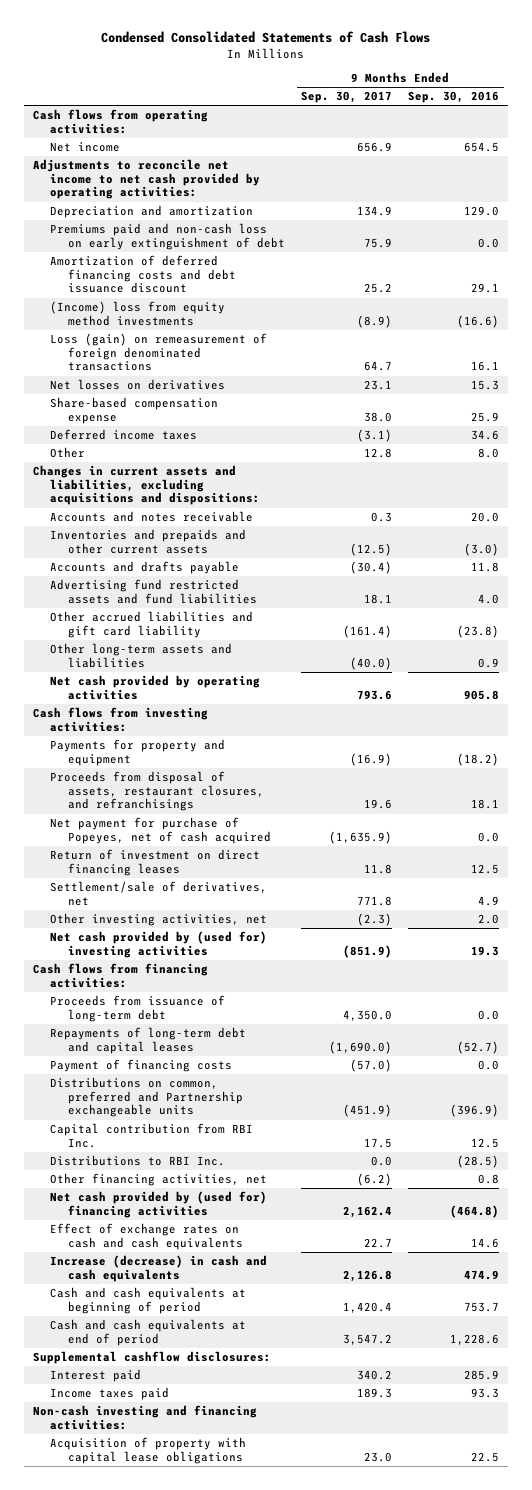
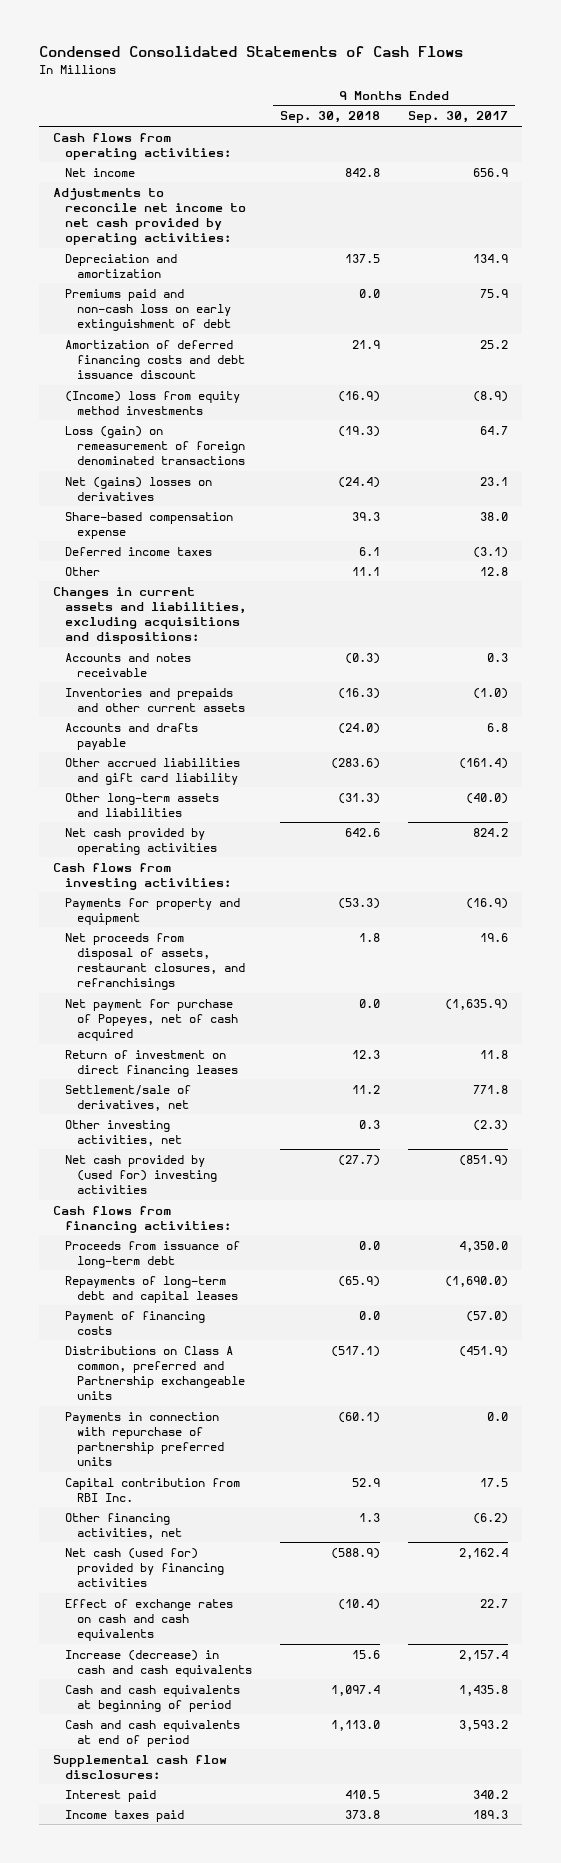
- | 9 Months Ended Sep. 30, 2017 | 9 Months Ended Sep. 30, 2016
+ | 9 Months Ended Sep. 30, 2018 | 9 Months Ended Sep. 30, 2017
- Net losses on derivatives | 23.1 | 15.3
+ Net (gains) losses on derivatives | (24.4) | 23.1
- Inventories and prepaids and other current assets | (12.5) | (3.0)
- Accounts and drafts payable | (30.4) | 11.8
- Advertising fund restricted assets and fund liabilities | 18.1 | 4.0
+ Inventories and prepaids and other current assets | (16.3) | (1.0)
+ Accounts and drafts payable | (24.0) | 6.8
- Net cash provided by operating activities | 793.6 | 905.8
+ Net cash provided by operating activities | 642.6 | 824.2
- Proceeds from disposal of assets, restaurant closures, and refranchisings | 19.6 | 18.1
+ Net proceeds from disposal of assets, restaurant closures, and refranchisings | 1.8 | 19.6
- Distributions on common, preferred and Partnership exchangeable units | (451.9) | (396.9)
+ Distributions on Class A common, preferred and Partnership exchangeable units | (517.1) | (451.9)
+ Payments in connection with repurchase of partnership preferred units | (60.1) | 0.0
- Distributions to RBI Inc. | 0.0 | (28.5)
- Net cash provided by (used for) financing activities | 2,162.4 | (464.8)
+ Net cash (used for) provided by financing activities | (588.9) | 2,162.4
- Increase (decrease) in cash and cash equivalents | 2,126.8 | 474.9
- Cash and cash equivalents at beginning of period | 1,420.4 | 753.7
- Cash and cash equivalents at end of period | 3,547.2 | 1,228.6
- Supplemental cashflow disclosures:
+ Increase (decrease) in cash and cash equivalents | 15.6 | 2,157.4
+ Cash and cash equivalents at beginning of period | 1,097.4 | 1,435.8
+ Cash and cash equivalents at end of period | 1,113.0 | 3,593.2
+ Supplemental cash flow disclosures:
- Non-cash investing and financing activities:
- Acquisition of property with capital lease obligations | 23.0 | 22.5

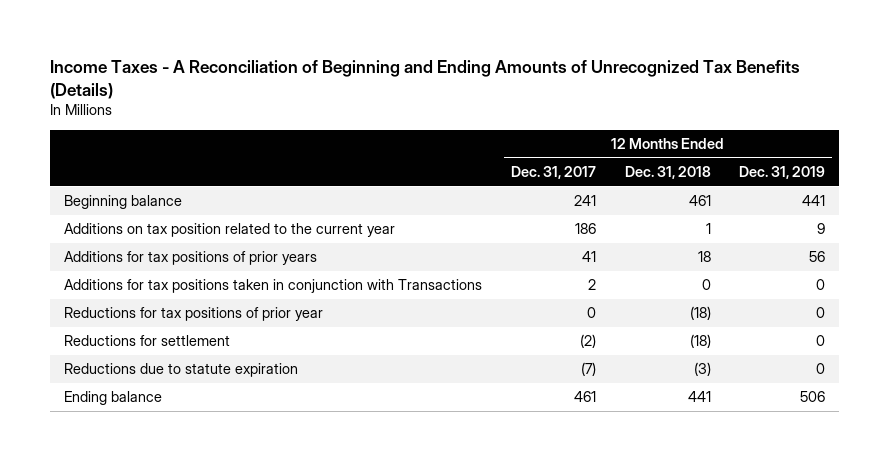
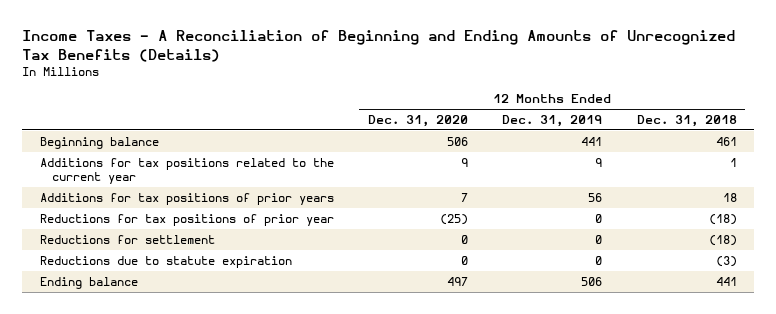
- | 12 Months Ended Dec. 31, 2017 | 12 Months Ended Dec. 31, 2018 | 12 Months Ended Dec. 31, 2019
+ | 12 Months Ended Dec. 31, 2020 | 12 Months Ended Dec. 31, 2019 | 12 Months Ended Dec. 31, 2018
- Additions on tax position related to the current year | 186 | 1 | 9
+ Additions for tax positions related to the current year | 9 | 9 | 1
- Additions for tax positions taken in conjunction with Transactions | 2 | 0 | 0

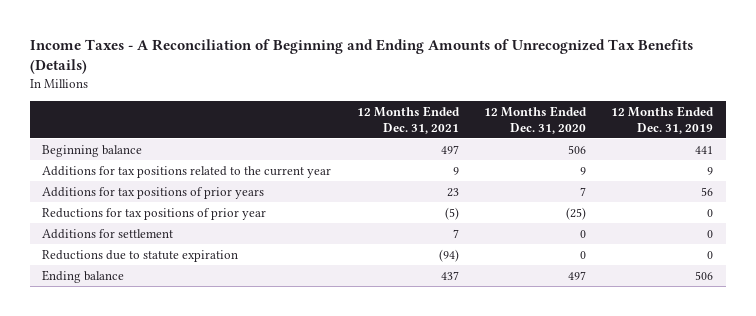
- | 12 Months Ended Dec. 31, 2020 | 12 Months Ended Dec. 31, 2019 | 12 Months Ended Dec. 31, 2018
+ | 12 Months Ended Dec. 31, 2021 | 12 Months Ended Dec. 31, 2020 | 12 Months Ended Dec. 31, 2019
- Reductions for settlement | 0 | 0 | (18)
+ Additions for settlement | 7 | 0 | 0

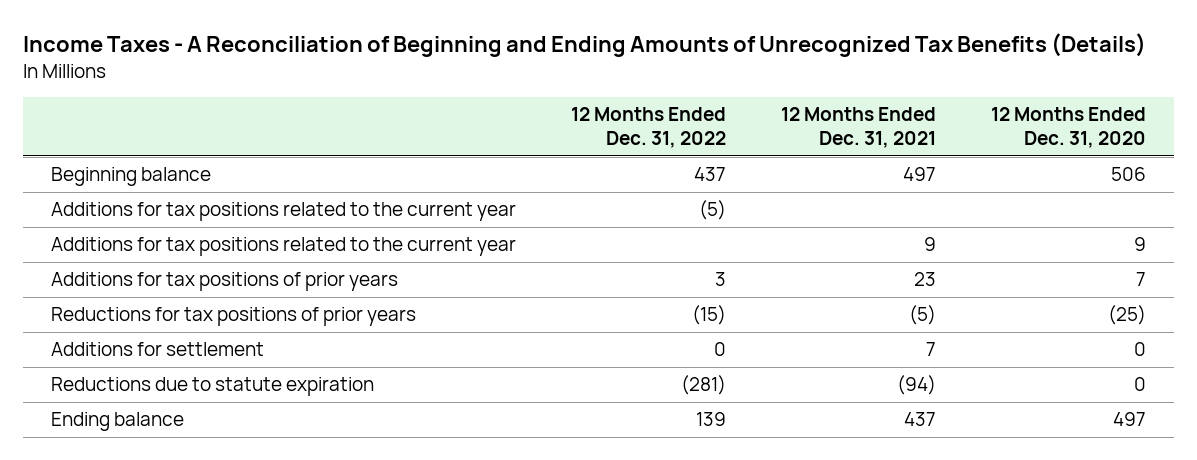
- | 12 Months Ended Dec. 31, 2021 | 12 Months Ended Dec. 31, 2020 | 12 Months Ended Dec. 31, 2019
+ | 12 Months Ended Dec. 31, 2022 | 12 Months Ended Dec. 31, 2021 | 12 Months Ended Dec. 31, 2020
+ Additions for tax positions related to the current year | (5) | |
- Reductions for tax positions of prior year | (5) | (25) | 0
+ Reductions for tax positions of prior years | (15) | (5) | (25)

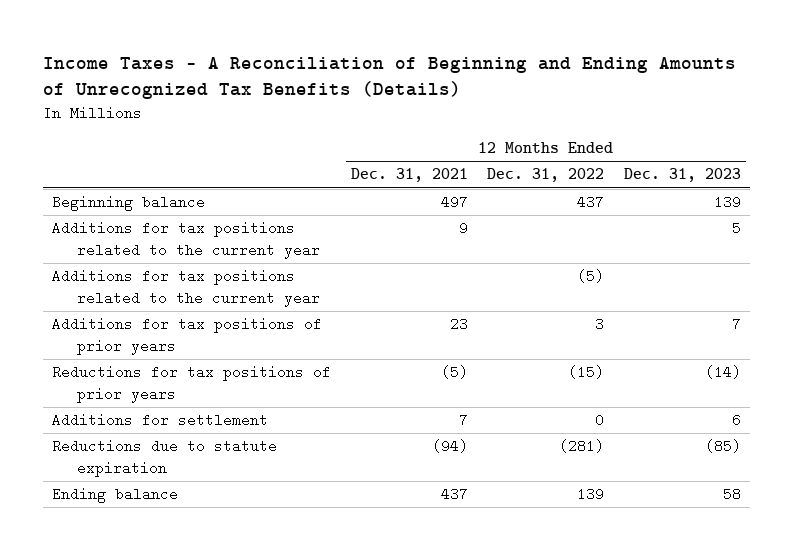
- | 12 Months Ended Dec. 31, 2022 | 12 Months Ended Dec. 31, 2021 | 12 Months Ended Dec. 31, 2020
+ | 12 Months Ended Dec. 31, 2021 | 12 Months Ended Dec. 31, 2022 | 12 Months Ended Dec. 31, 2023
moved down: Additions for tax positions related to the current year | | (5) |

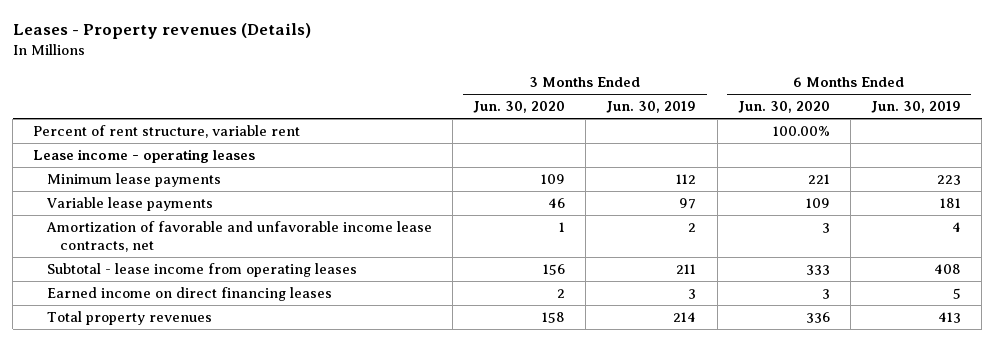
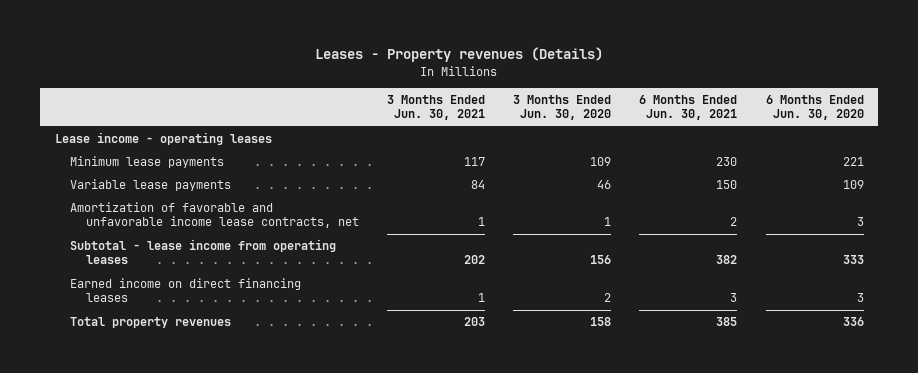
- | 3 Months Ended Jun. 30, 2020 | 3 Months Ended Jun. 30, 2019 | 6 Months Ended Jun. 30, 2020 | 6 Months Ended Jun. 30, 2019
+ | 3 Months Ended Jun. 30, 2021 | 3 Months Ended Jun. 30, 2020 | 6 Months Ended Jun. 30, 2021 | 6 Months Ended Jun. 30, 2020
- Percent of rent structure, variable rent | | | 100.00% |

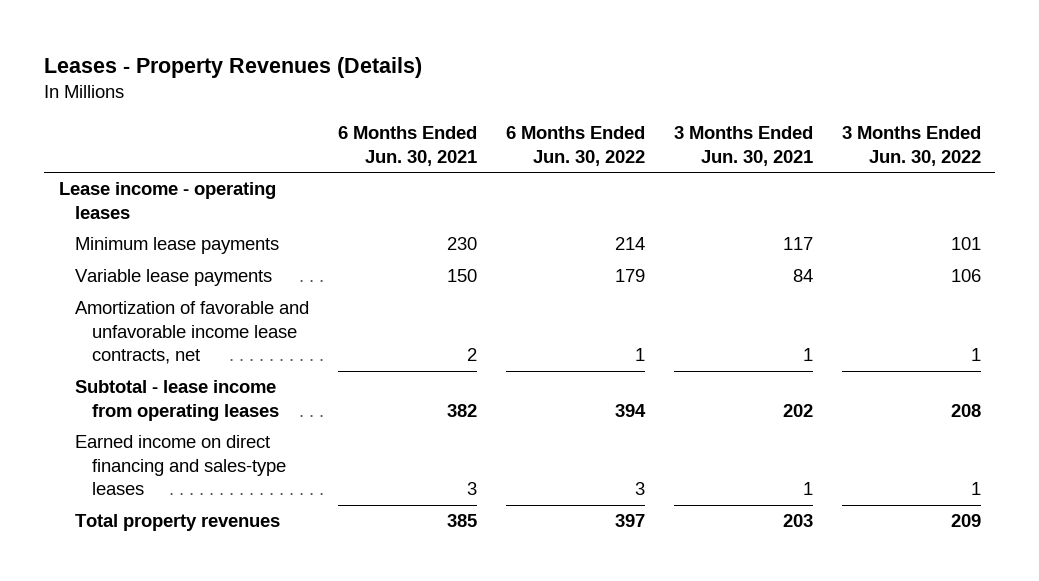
- Leases - Property revenues (Details)
+ Leases - Property Revenues (Details)
- | 3 Months Ended Jun. 30, 2021 | 3 Months Ended Jun. 30, 2020 | 6 Months Ended Jun. 30, 2021 | 6 Months Ended Jun. 30, 2020
+ | 6 Months Ended Jun. 30, 2021 | 6 Months Ended Jun. 30, 2022 | 3 Months Ended Jun. 30, 2021 | 3 Months Ended Jun. 30, 2022
- Earned income on direct financing leases | 1 | 2 | 3 | 3
+ Earned income on direct financing and sales-type leases | 3 | 3 | 1 | 1

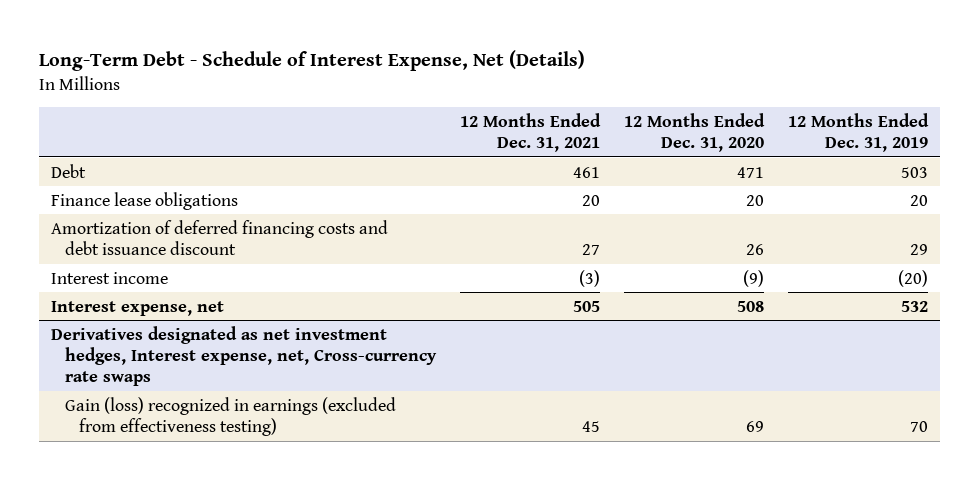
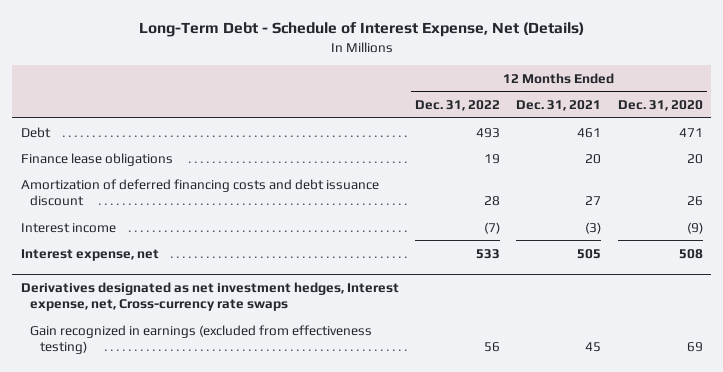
- | 12 Months Ended Dec. 31, 2021 | 12 Months Ended Dec. 31, 2020 | 12 Months Ended Dec. 31, 2019
+ | 12 Months Ended Dec. 31, 2022 | 12 Months Ended Dec. 31, 2021 | 12 Months Ended Dec. 31, 2020
@ Derivatives designated as net investment hedges, Interest expense, net, Cross-currency rate swaps
- Gain (loss) recognized in earnings (excluded from effectiveness testing) | 45 | 69 | 70
+ Gain recognized in earnings (excluded from effectiveness testing) | 56 | 45 | 69

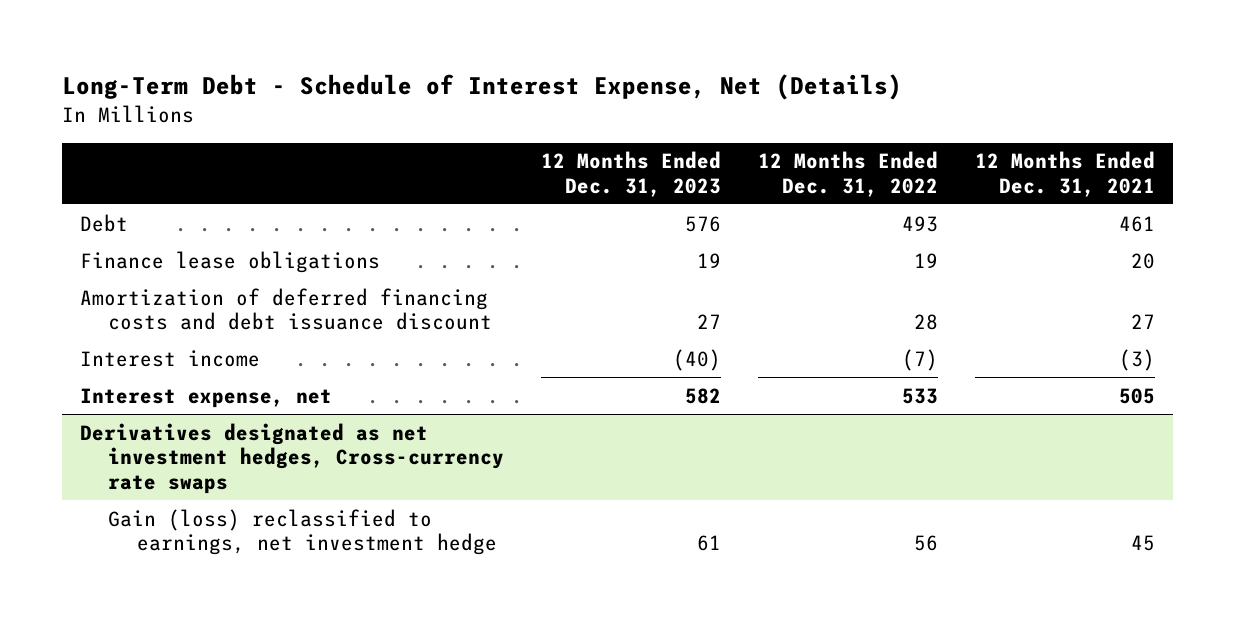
- | 12 Months Ended Dec. 31, 2022 | 12 Months Ended Dec. 31, 2021 | 12 Months Ended Dec. 31, 2020
+ | 12 Months Ended Dec. 31, 2023 | 12 Months Ended Dec. 31, 2022 | 12 Months Ended Dec. 31, 2021
- Derivatives designated as net investment hedges, Interest expense, net, Cross-currency rate swaps
- Gain recognized in earnings (excluded from effectiveness testing) | 56 | 45 | 69
+ Derivatives designated as net investment hedges, Cross-currency rate swaps
+ Gain (loss) reclassified to earnings, net investment hedge | 61 | 56 | 45

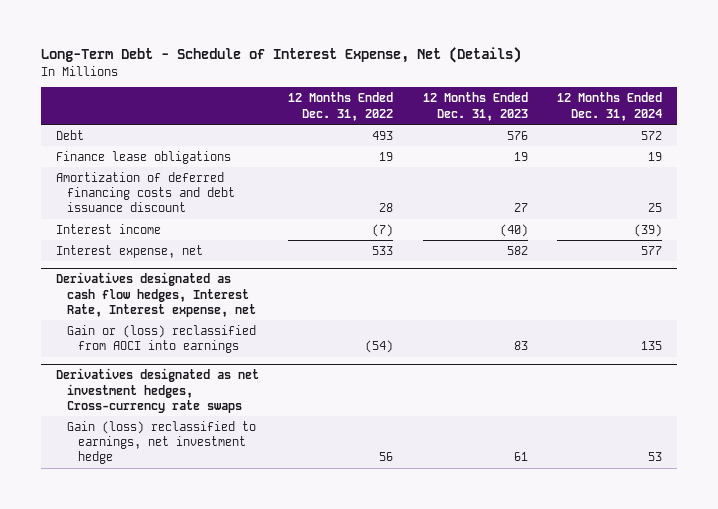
- | 12 Months Ended Dec. 31, 2023 | 12 Months Ended Dec. 31, 2022 | 12 Months Ended Dec. 31, 2021
+ | 12 Months Ended Dec. 31, 2022 | 12 Months Ended Dec. 31, 2023 | 12 Months Ended Dec. 31, 2024
+ Derivatives designated as cash flow hedges, Interest Rate, Interest expense, net
+ Gain or (loss) reclassified from AOCI into earnings | (54) | 83 | 135

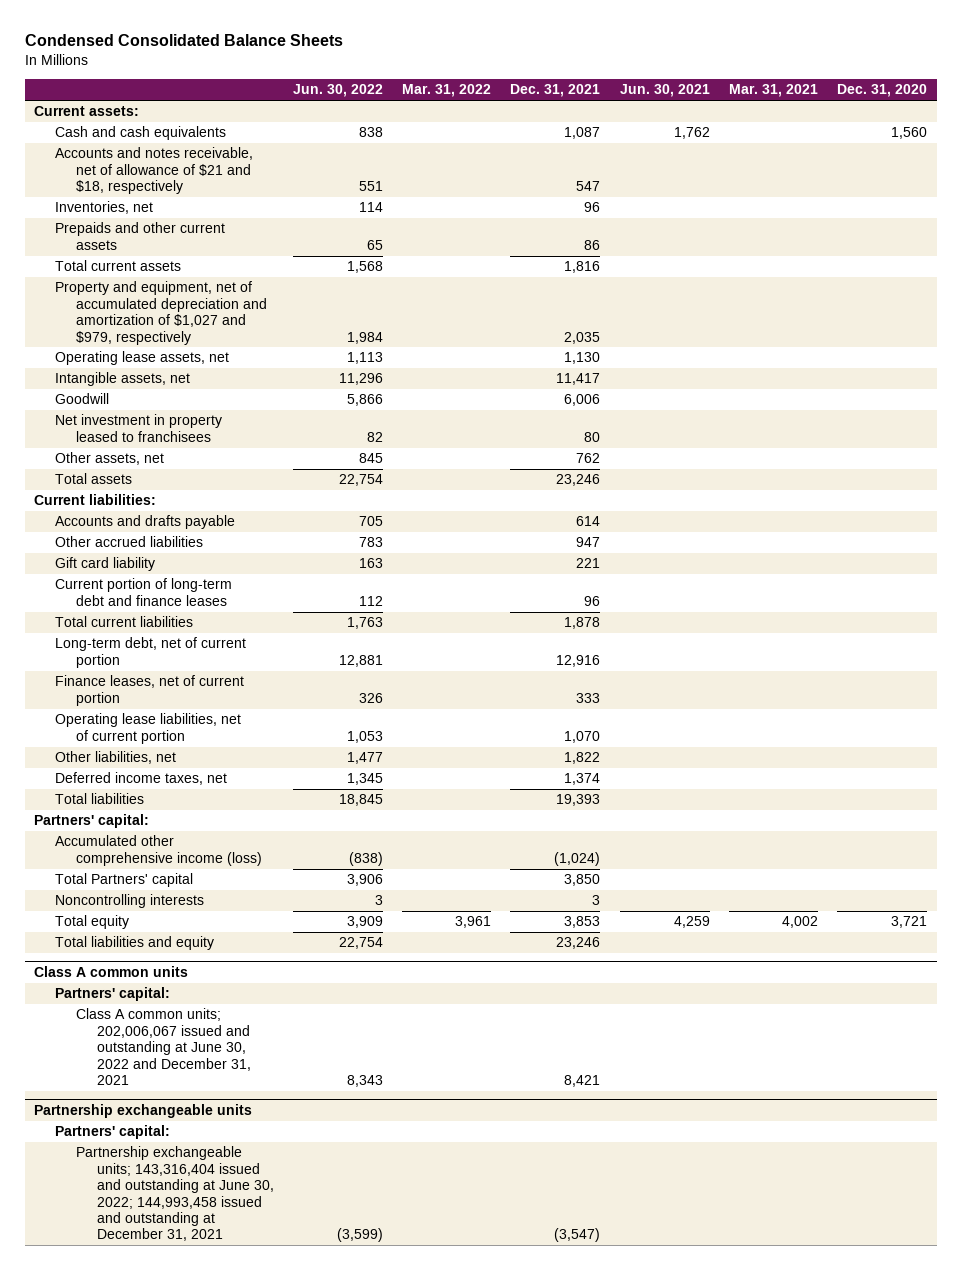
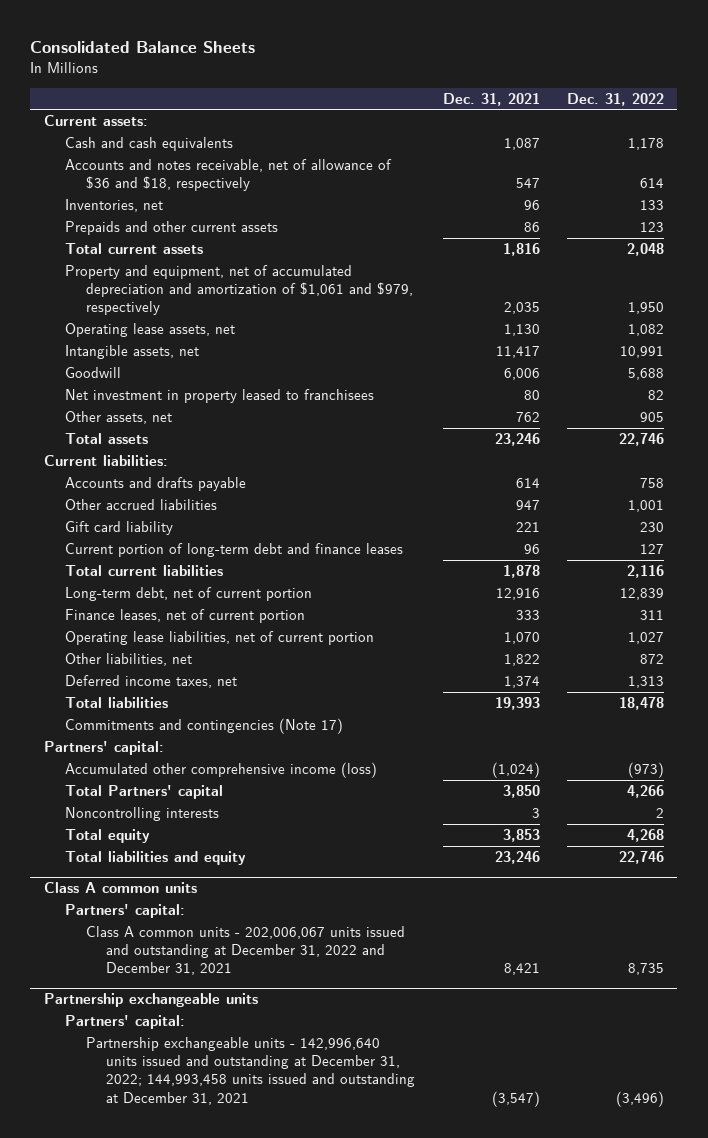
- Condensed Consolidated Balance Sheets
+ Consolidated Balance Sheets
- | Jun. 30, 2022 | Mar. 31, 2022 | Dec. 31, 2021 | Jun. 30, 2021 | Mar. 31, 2021 | Dec. 31, 2020
+ | Dec. 31, 2021 | Dec. 31, 2022
- Accounts and notes receivable, net of allowance of $21 and $18, respectively | 551 | | 547 | | |
+ Accounts and notes receivable, net of allowance of $36 and $18, respectively | 547 | 614
- Property and equipment, net of accumulated depreciation and amortization of $1,027 and $979, respectively | 1,984 | | 2,035 | | |
+ Property and equipment, net of accumulated depreciation and amortization of $1,061 and $979, respectively | 2,035 | 1,950
+ Commitments and contingencies (Note 17)
@ Class A common units
- Class A common units; 202,006,067 issued and outstanding at June 30, 2022 and December 31, 2021 | 8,343 | | 8,421 | | |
+ Class A common units - 202,006,067 units issued and outstanding at December 31, 2022 and December 31, 2021 | 8,421 | 8,735
@ Partnership exchangeable units
- Partnership exchangeable units; 143,316,404 issued and outstanding at June 30, 2022; 144,993,458 issued and outstanding at December 31, 2021 | (3,599) | | (3,547) | | |
+ Partnership exchangeable units - 142,996,640 units issued and outstanding at December 31, 2022; 144,993,458 units issued and outstanding at December 31, 2021 | (3,547) | (3,496)

